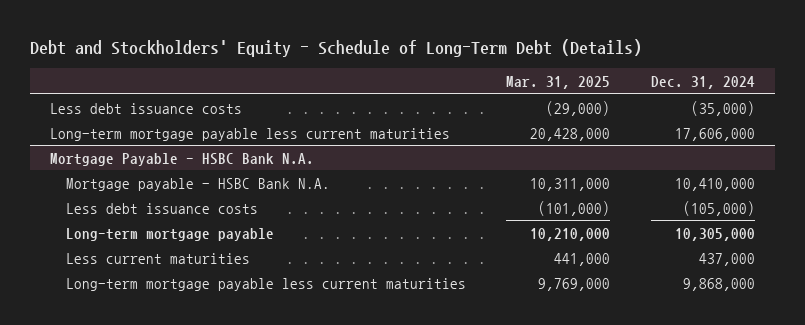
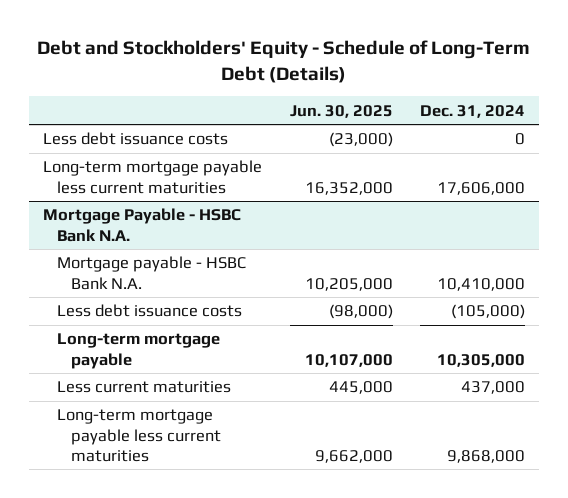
- | Mar. 31, 2025 | Dec. 31, 2024
+ | Jun. 30, 2025 | Dec. 31, 2024
- Less debt issuance costs | (29,000) | (35,000)
+ Less debt issuance costs | (23,000) | 0

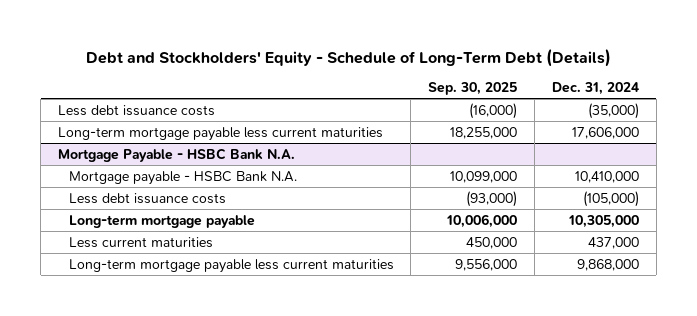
- | Jun. 30, 2025 | Dec. 31, 2024
+ | Sep. 30, 2025 | Dec. 31, 2024
- Less debt issuance costs | (23,000) | 0
+ Less debt issuance costs | (16,000) | (35,000)

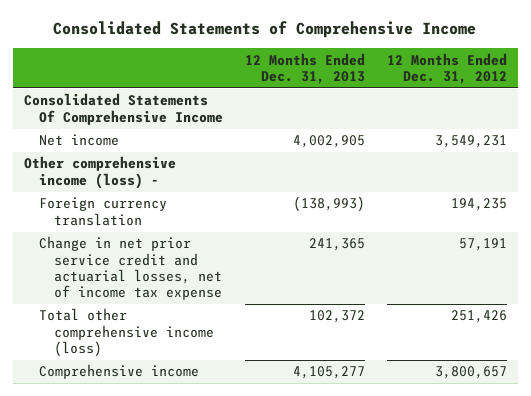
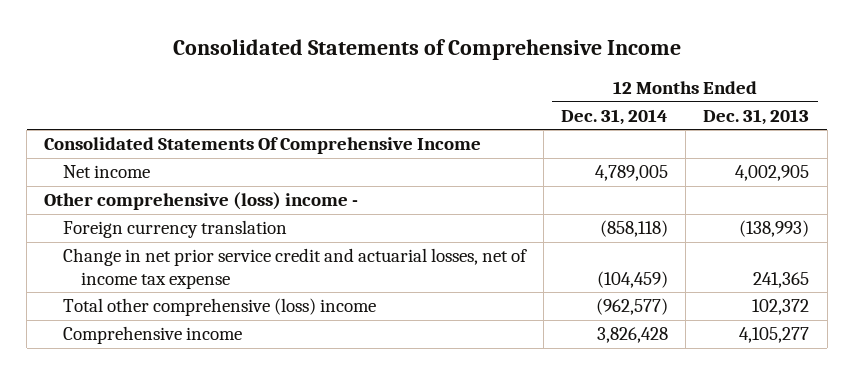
- | 12 Months Ended Dec. 31, 2013 | 12 Months Ended Dec. 31, 2012
+ | 12 Months Ended Dec. 31, 2014 | 12 Months Ended Dec. 31, 2013
- Other comprehensive income (loss) -
+ Other comprehensive (loss) income -
- Total other comprehensive income (loss) | 102,372 | 251,426
+ Total other comprehensive (loss) income | (962,577) | 102,372

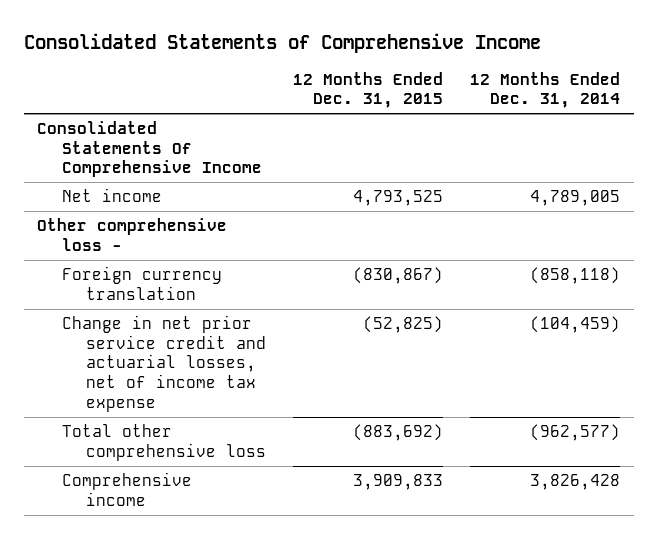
- | 12 Months Ended Dec. 31, 2014 | 12 Months Ended Dec. 31, 2013
+ | 12 Months Ended Dec. 31, 2015 | 12 Months Ended Dec. 31, 2014
- Other comprehensive (loss) income -
+ Other comprehensive loss -
- Total other comprehensive (loss) income | (962,577) | 102,372
+ Total other comprehensive loss | (883,692) | (962,577)

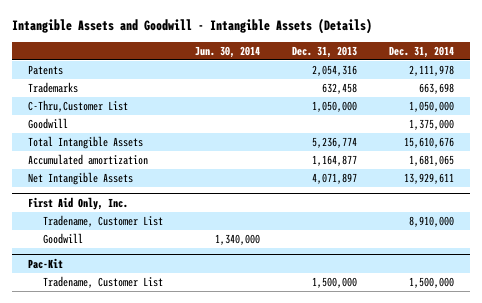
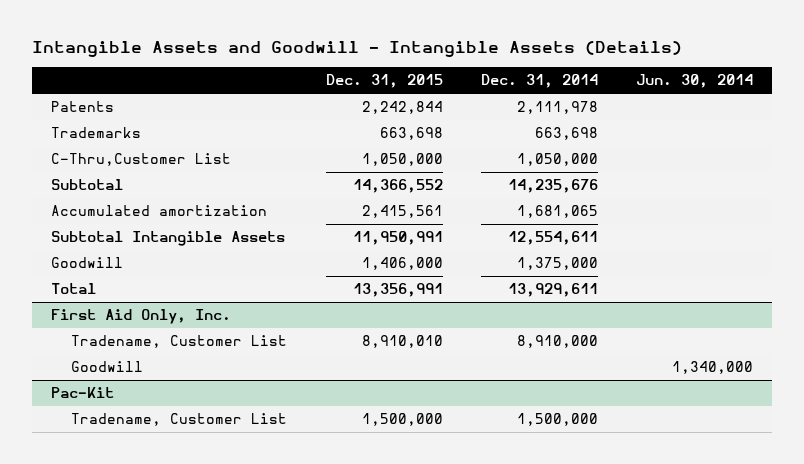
- | Jun. 30, 2014 | Dec. 31, 2013 | Dec. 31, 2014
+ | Dec. 31, 2015 | Dec. 31, 2014 | Jun. 30, 2014
- Total Intangible Assets | | 5,236,774 | 15,610,676
+ Subtotal | 14,366,552 | 14,235,676 |
- Net Intangible Assets | | 4,071,897 | 13,929,611
+ Subtotal Intangible Assets | 11,950,991 | 12,554,611 |
moved down: Goodwill | 1,406,000 | 1,375,000 |
+ Total | 13,356,991 | 13,929,611 |

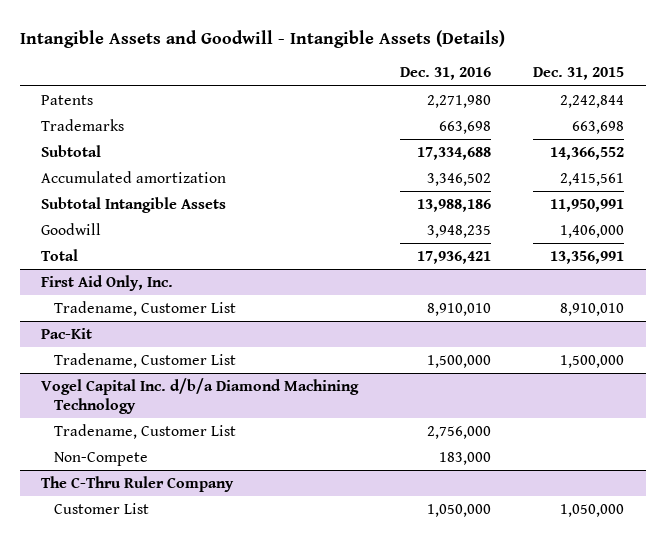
- | Dec. 31, 2015 | Dec. 31, 2014 | Jun. 30, 2014
+ | Dec. 31, 2016 | Dec. 31, 2015
- C-Thru,Customer List | 1,050,000 | 1,050,000 |
@ First Aid Only, Inc.
- Goodwill | | | 1,340,000
+ Vogel Capital Inc. d/b/a Diamond Machining Technology
+ Tradename, Customer List | 2,756,000 |
+ Non-Compete | 183,000 |
+ The C-Thru Ruler Company
+ Customer List | 1,050,000 | 1,050,000

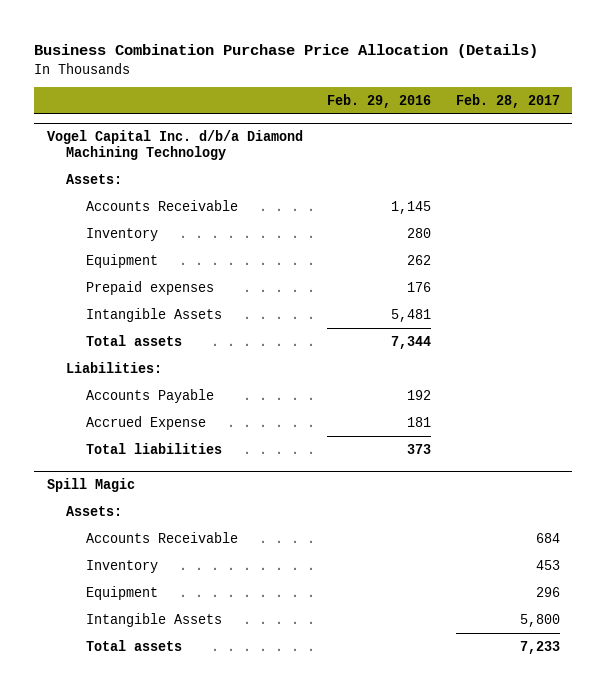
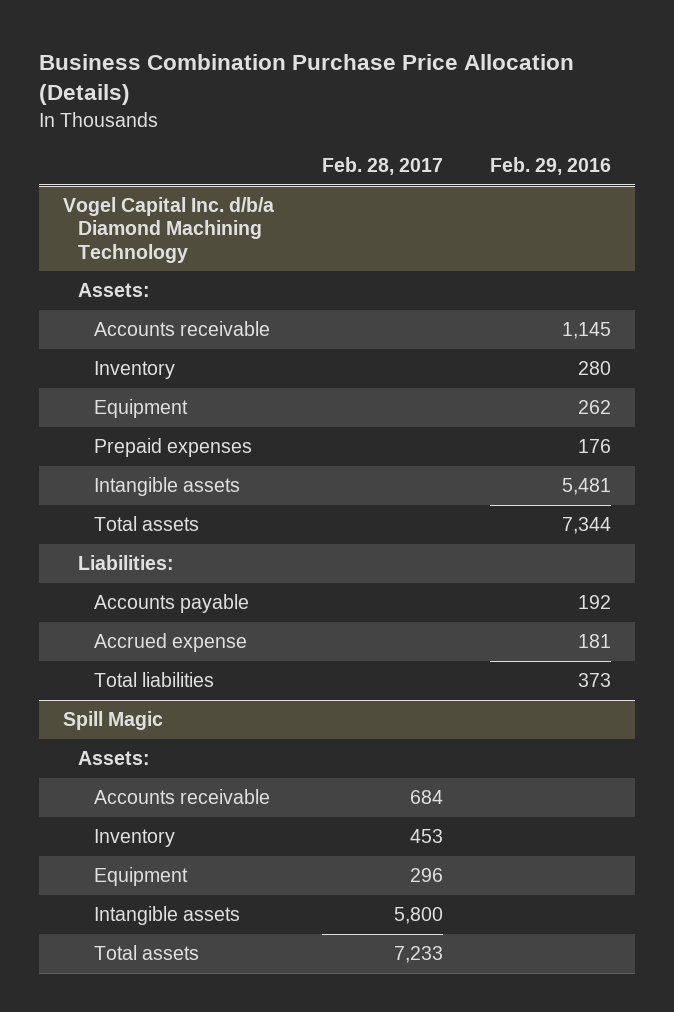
- | Feb. 29, 2016 | Feb. 28, 2017
+ | Feb. 28, 2017 | Feb. 29, 2016
@ Vogel Capital Inc. d/b/a Diamond Machining Technology
- Accounts Receivable | 1,145 |
+ Accounts receivable | | 1,145
- Intangible Assets | 5,481 |
+ Intangible assets | | 5,481
- Accounts Payable | 192 |
- Accrued Expense | 181 |
+ Accounts payable | | 192
+ Accrued expense | | 181
@ Spill Magic
- Accounts Receivable | | 684
+ Accounts receivable | 684 |
- Intangible Assets | | 5,800
+ Intangible assets | 5,800 |

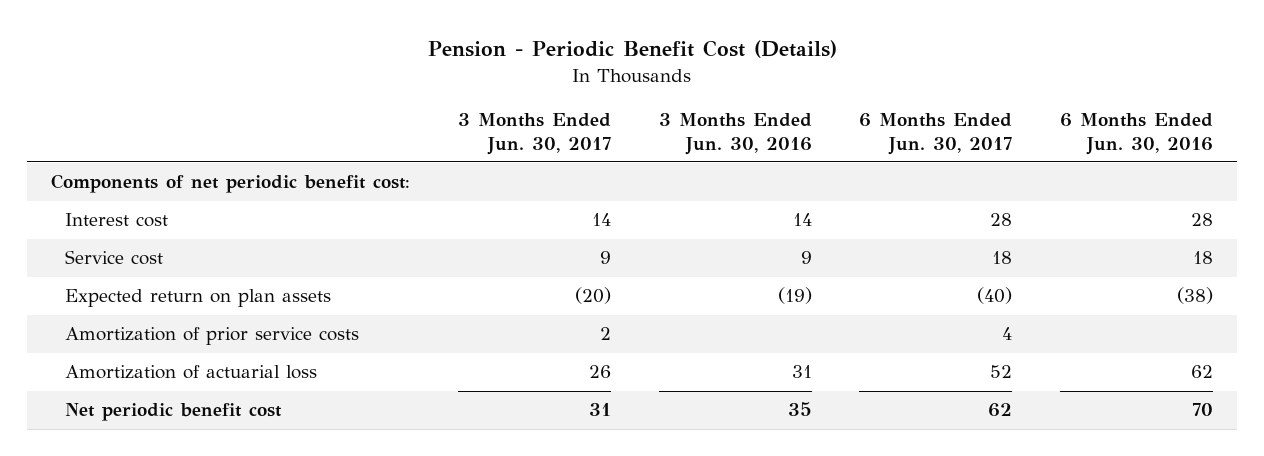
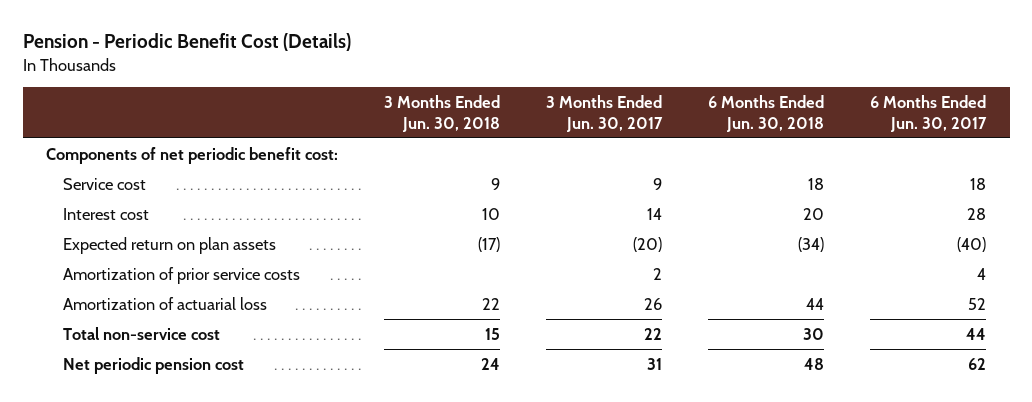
- | 3 Months Ended Jun. 30, 2017 | 3 Months Ended Jun. 30, 2016 | 6 Months Ended Jun. 30, 2017 | 6 Months Ended Jun. 30, 2016
+ | 3 Months Ended Jun. 30, 2018 | 3 Months Ended Jun. 30, 2017 | 6 Months Ended Jun. 30, 2018 | 6 Months Ended Jun. 30, 2017
moved down: Interest cost | 10 | 14 | 20 | 28
- Net periodic benefit cost | 31 | 35 | 62 | 70
+ Total non-service cost | 15 | 22 | 30 | 44
+ Net periodic pension cost | 24 | 31 | 48 | 62

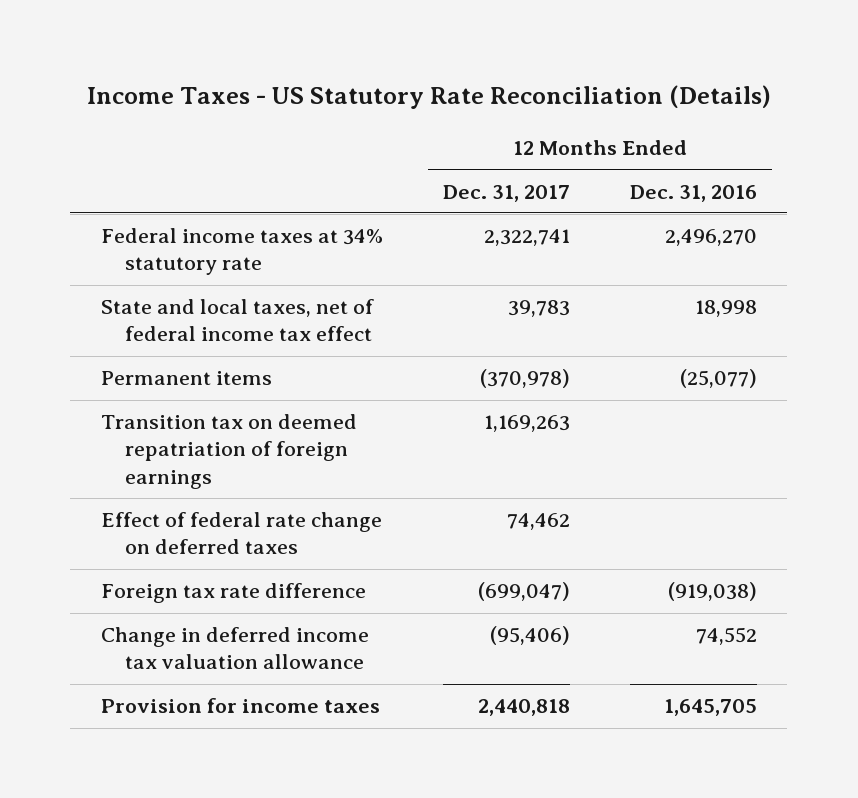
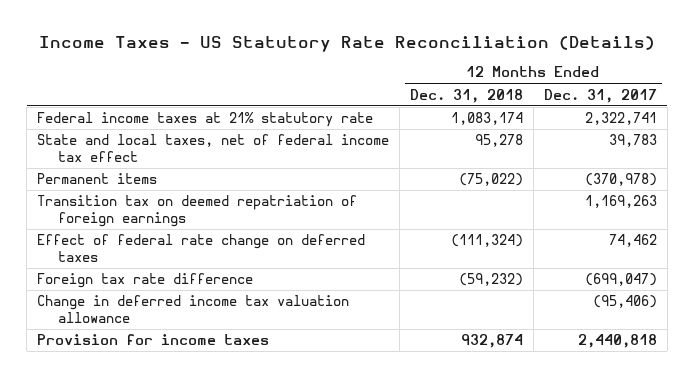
- | 12 Months Ended Dec. 31, 2017 | 12 Months Ended Dec. 31, 2016
+ | 12 Months Ended Dec. 31, 2018 | 12 Months Ended Dec. 31, 2017
- Federal income taxes at 34% statutory rate | 2,322,741 | 2,496,270
+ Federal income taxes at 21% statutory rate | 1,083,174 | 2,322,741

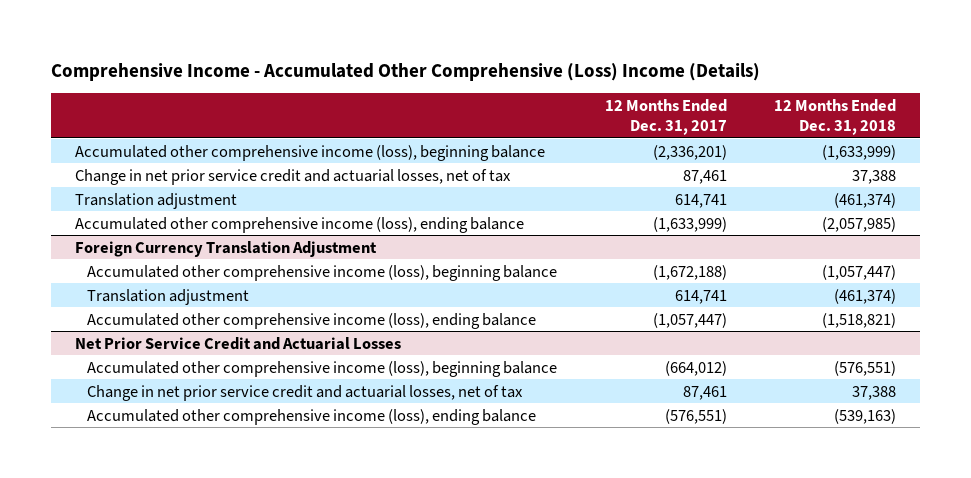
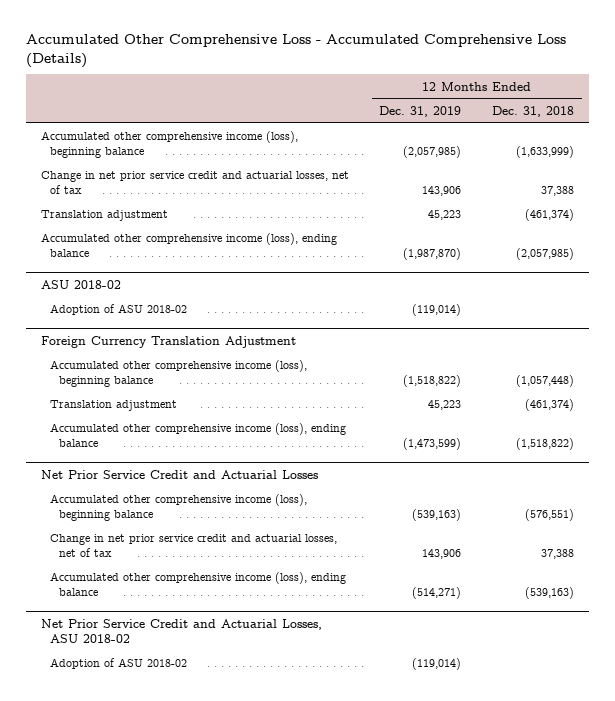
- Comprehensive Income - Accumulated Other Comprehensive (Loss) Income (Details)
+ Accumulated Other Comprehensive Loss - Accumulated Comprehensive Loss (Details)
- | 12 Months Ended Dec. 31, 2017 | 12 Months Ended Dec. 31, 2018
+ | 12 Months Ended Dec. 31, 2019 | 12 Months Ended Dec. 31, 2018
+ ASU 2018-02
+ Adoption of ASU 2018-02 | (119,014) |
@ Foreign Currency Translation Adjustment
- Accumulated other comprehensive income (loss), beginning balance | (1,672,188) | (1,057,447)
+ Accumulated other comprehensive income (loss), beginning balance | (1,518,822) | (1,057,448)
- Accumulated other comprehensive income (loss), ending balance | (1,057,447) | (1,518,821)
+ Accumulated other comprehensive income (loss), ending balance | (1,473,599) | (1,518,822)
+ Net Prior Service Credit and Actuarial Losses, ASU 2018-02
+ Adoption of ASU 2018-02 | (119,014) |

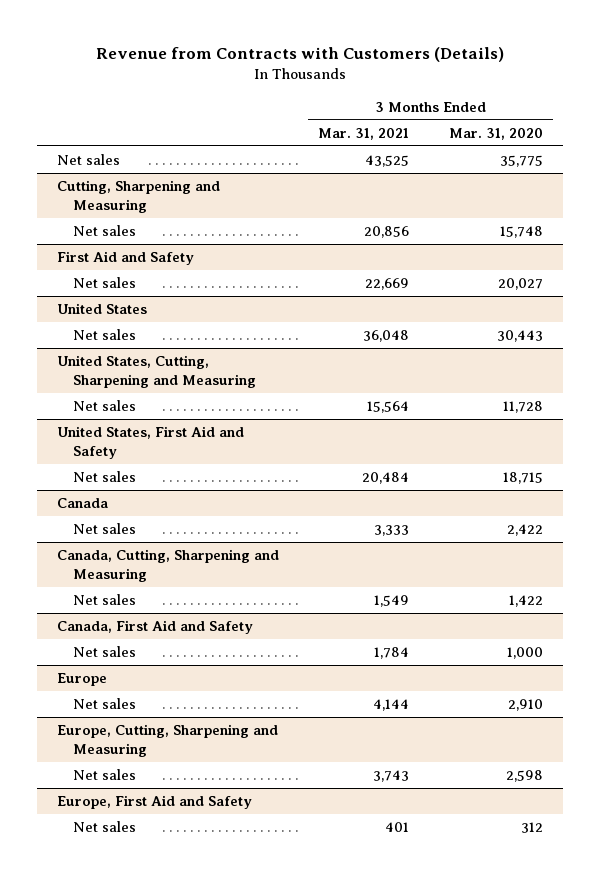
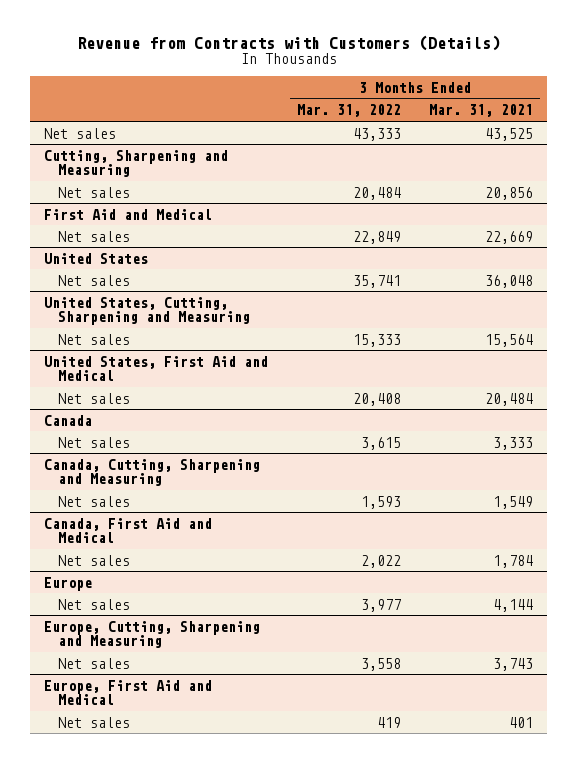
- | 3 Months Ended Mar. 31, 2021 | 3 Months Ended Mar. 31, 2020
+ | 3 Months Ended Mar. 31, 2022 | 3 Months Ended Mar. 31, 2021
- First Aid and Safety
+ First Aid and Medical
- United States, First Aid and Safety
+ United States, First Aid and Medical
- Canada, First Aid and Safety
+ Canada, First Aid and Medical
- Europe, First Aid and Safety
+ Europe, First Aid and Medical

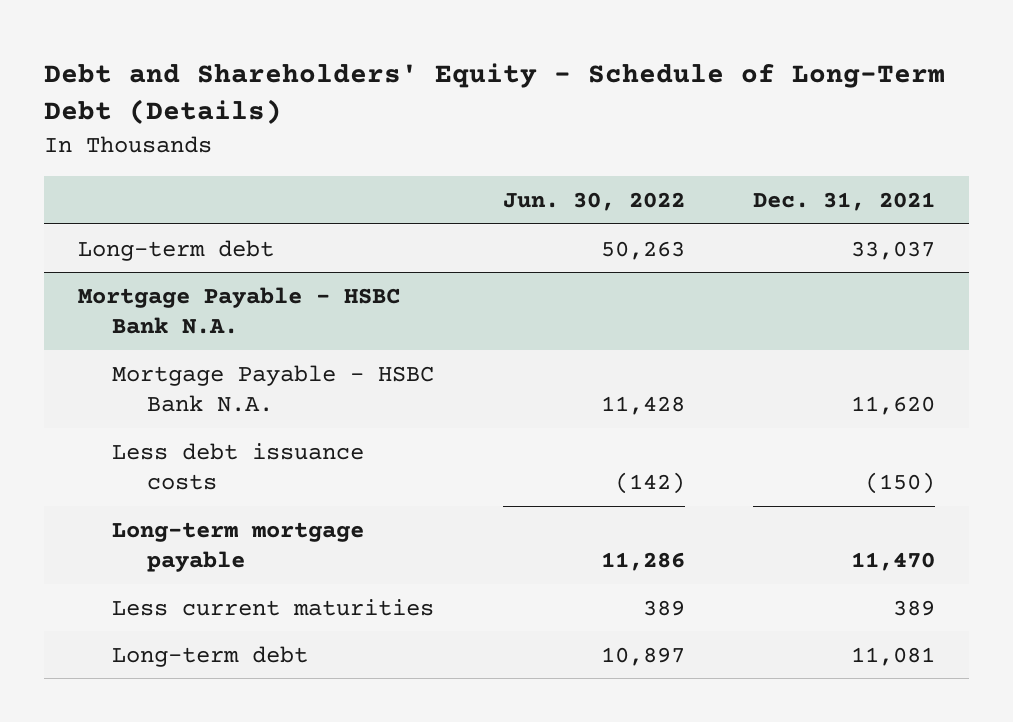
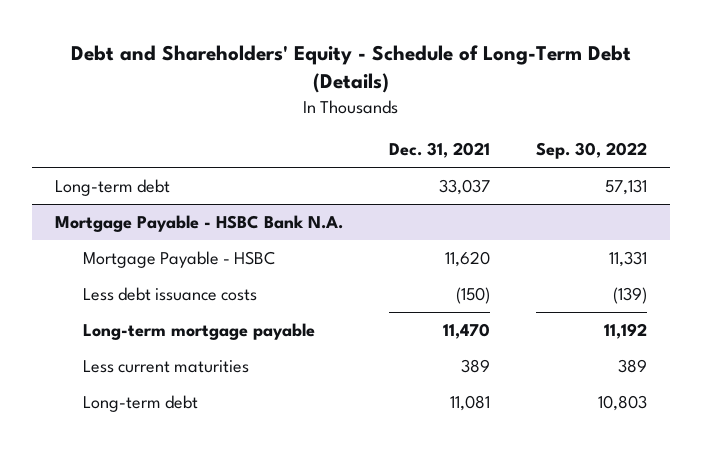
- | Jun. 30, 2022 | Dec. 31, 2021
+ | Dec. 31, 2021 | Sep. 30, 2022
@ Mortgage Payable - HSBC Bank N.A.
- Mortgage Payable - HSBC Bank N.A. | 11,428 | 11,620
+ Mortgage Payable - HSBC | 11,620 | 11,331

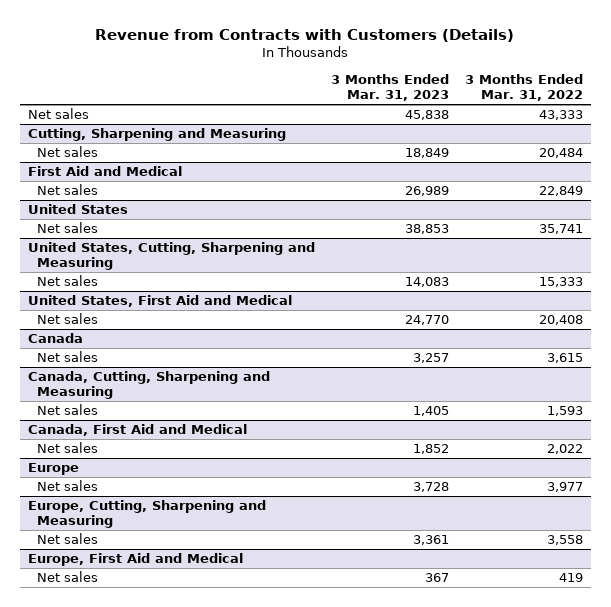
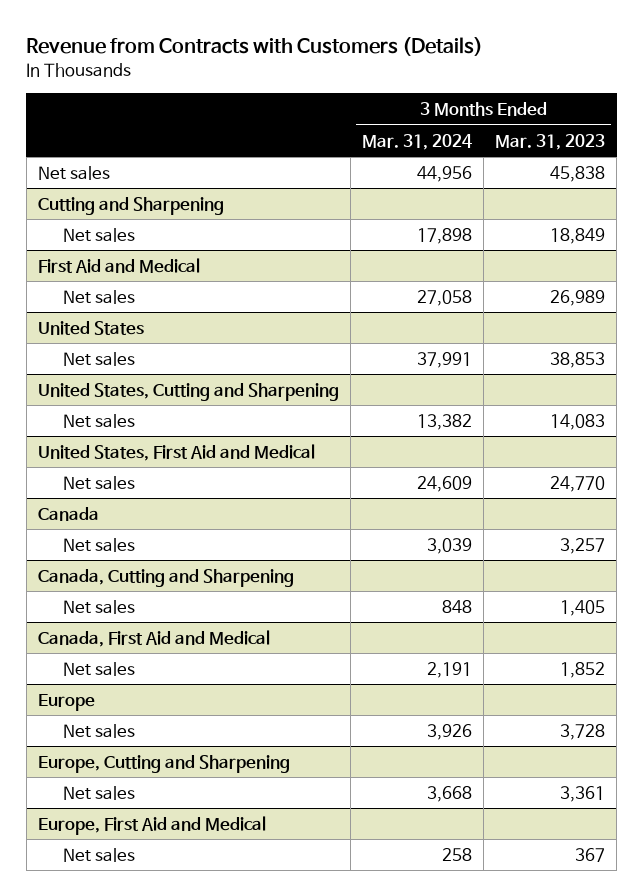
- | 3 Months Ended Mar. 31, 2023 | 3 Months Ended Mar. 31, 2022
+ | 3 Months Ended Mar. 31, 2024 | 3 Months Ended Mar. 31, 2023
- Cutting, Sharpening and Measuring
+ Cutting and Sharpening
- United States, Cutting, Sharpening and Measuring
+ United States, Cutting and Sharpening
- Canada, Cutting, Sharpening and Measuring
+ Canada, Cutting and Sharpening
- Europe, Cutting, Sharpening and Measuring
+ Europe, Cutting and Sharpening

